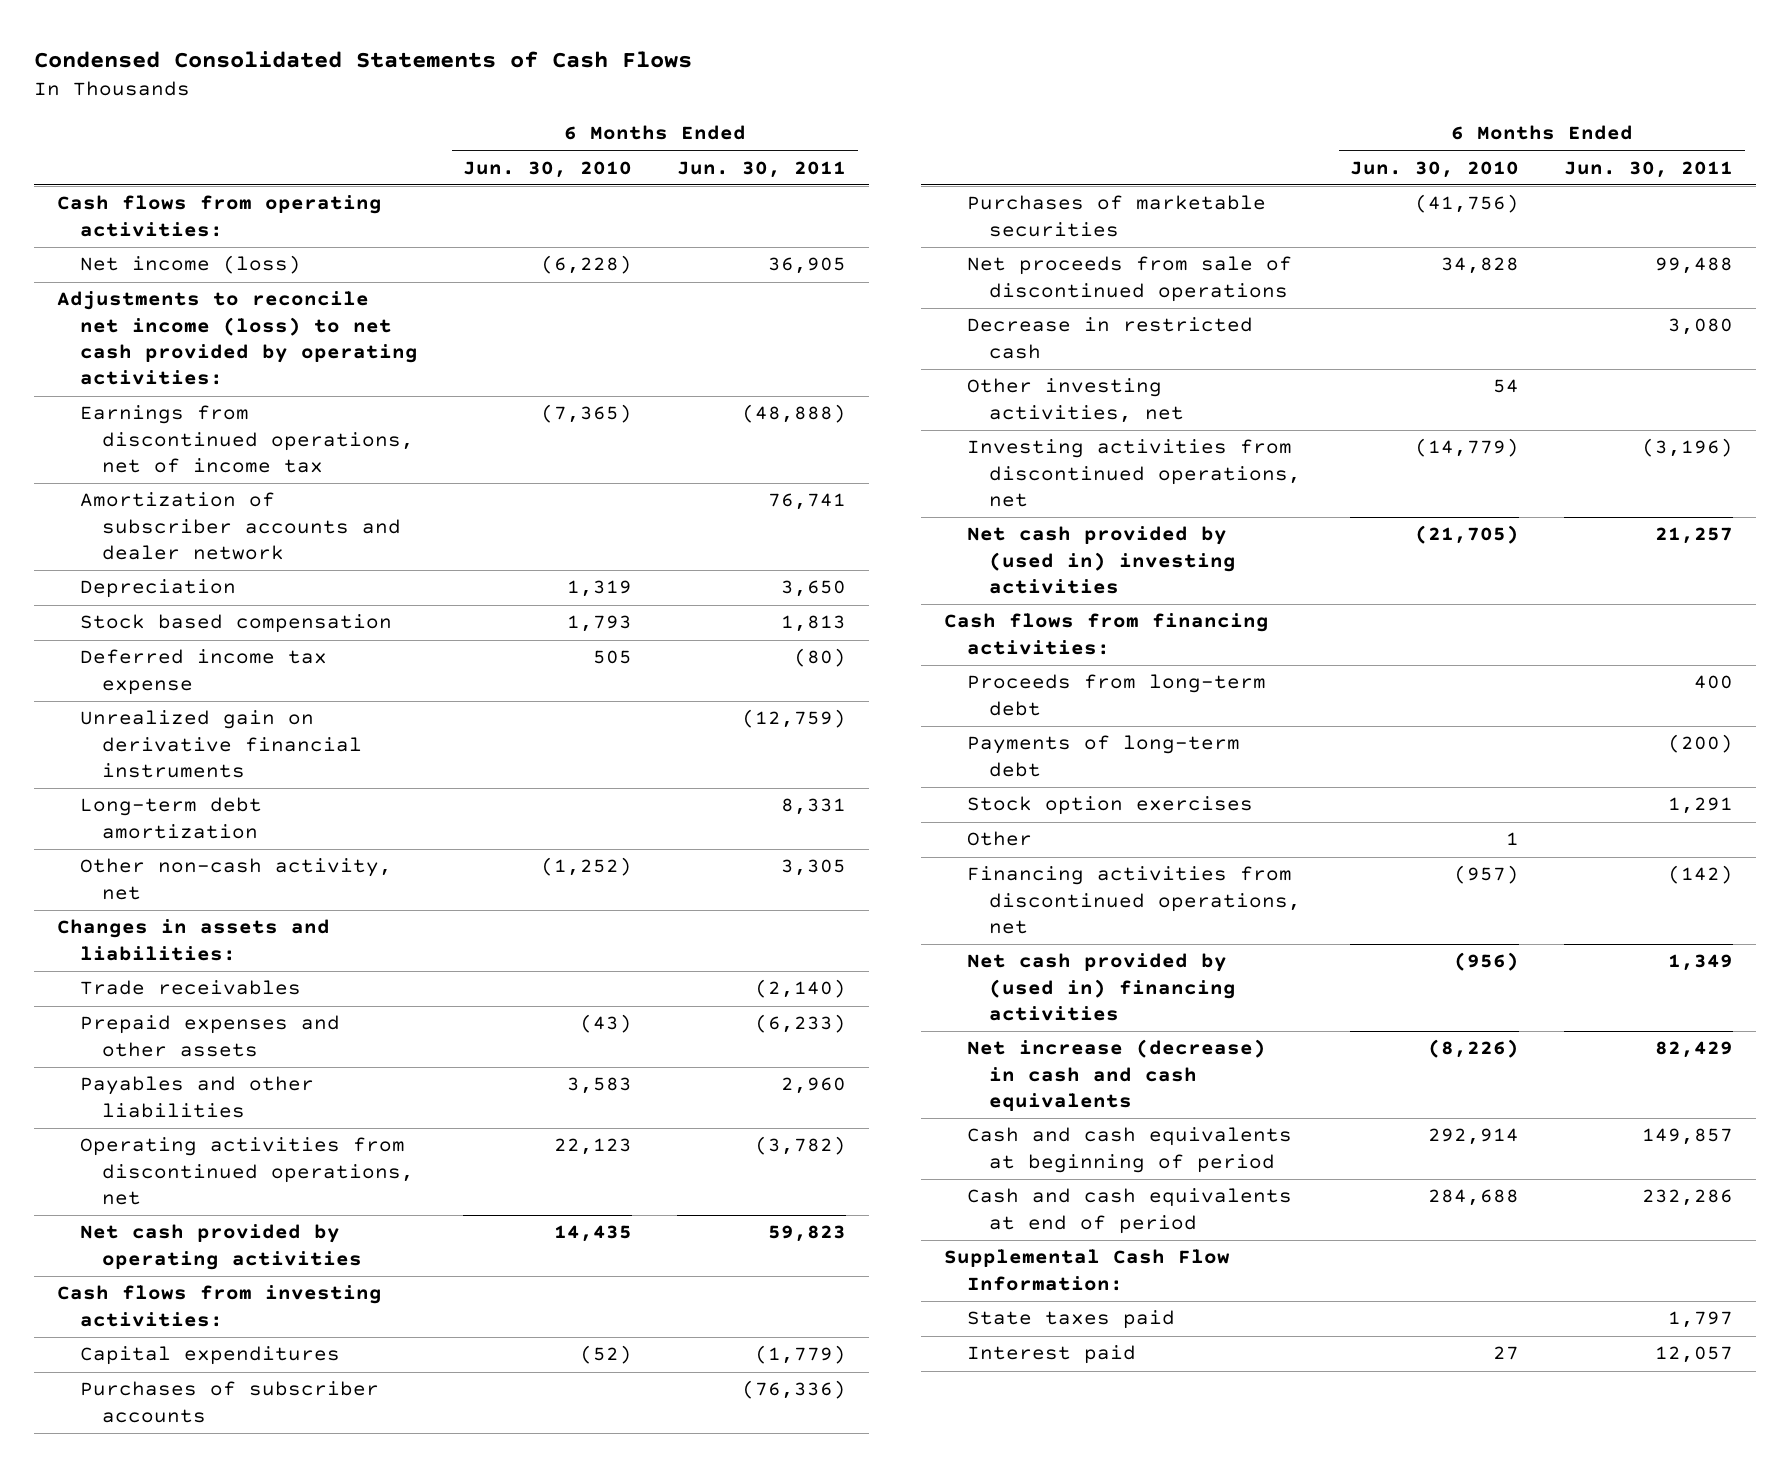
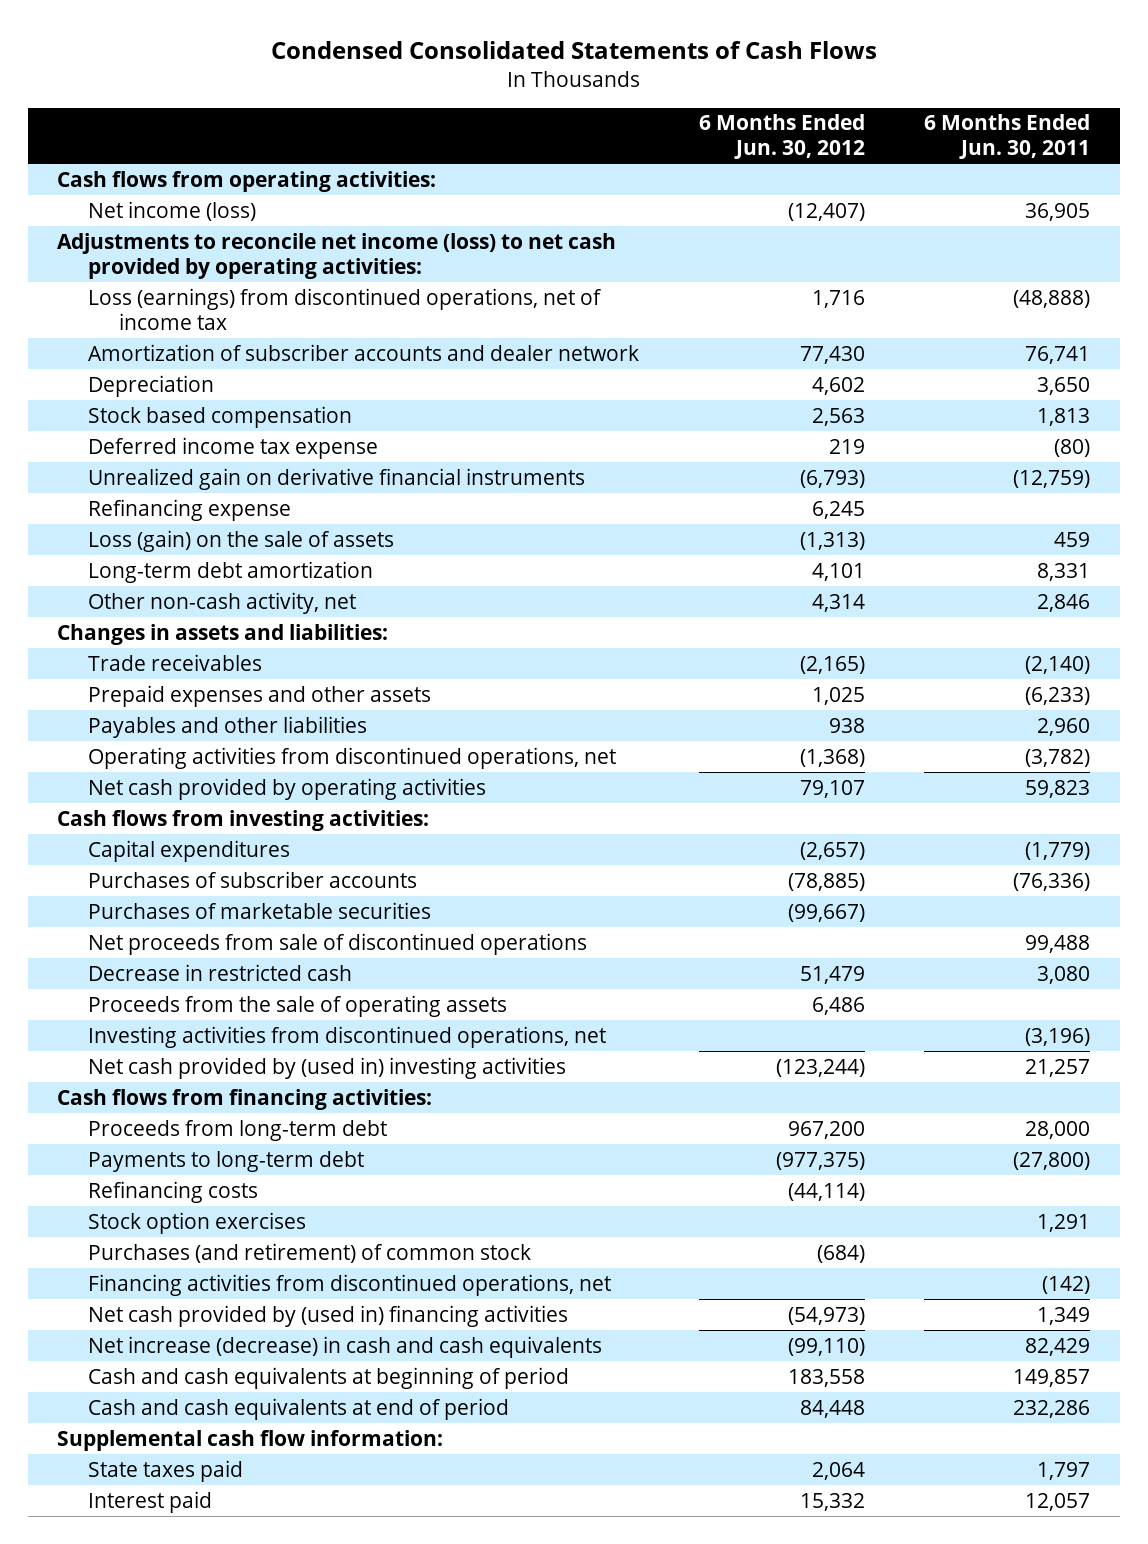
- | 6 Months Ended Jun. 30, 2010 | 6 Months Ended Jun. 30, 2011
+ | 6 Months Ended Jun. 30, 2012 | 6 Months Ended Jun. 30, 2011
- Earnings from discontinued operations, net of income tax | (7,365) | (48,888)
+ Loss (earnings) from discontinued operations, net of income tax | 1,716 | (48,888)
+ Refinancing expense | 6,245 |
+ Loss (gain) on the sale of assets | (1,313) | 459
- Other non-cash activity, net | (1,252) | 3,305
+ Other non-cash activity, net | 4,314 | 2,846
- Other investing activities, net | 54 |
+ Proceeds from the sale of operating assets | 6,486 |
- Proceeds from long-term debt | | 400
- Payments of long-term debt | | (200)
+ Proceeds from long-term debt | 967,200 | 28,000
+ Payments to long-term debt | (977,375) | (27,800)
+ Refinancing costs | (44,114) |
- Other | 1 |
+ Purchases (and retirement) of common stock | (684) |
- Supplemental Cash Flow Information:
+ Supplemental cash flow information:

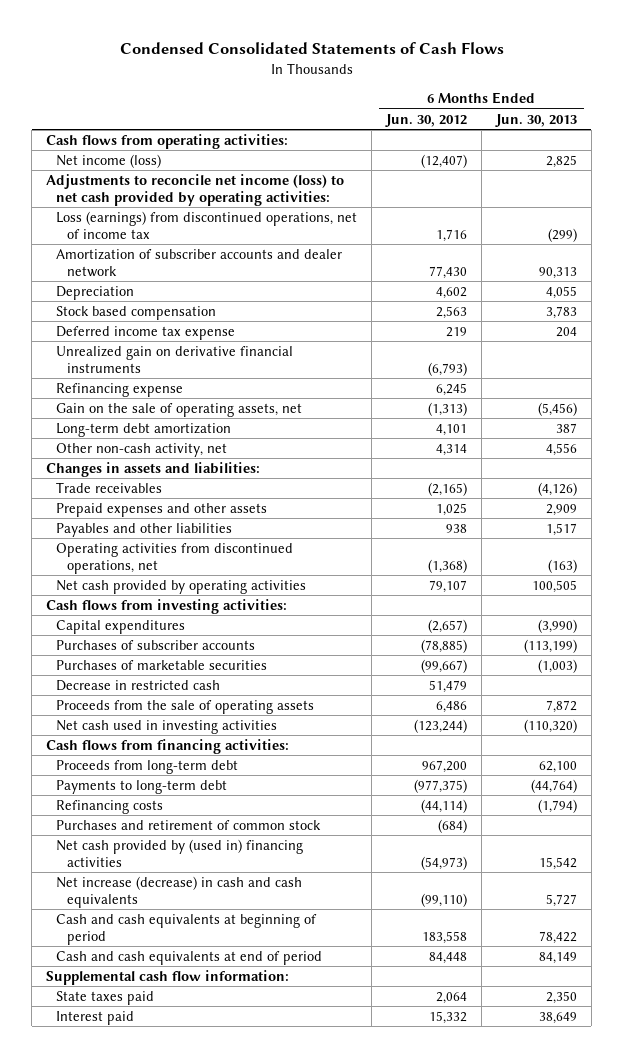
- | 6 Months Ended Jun. 30, 2012 | 6 Months Ended Jun. 30, 2011
+ | 6 Months Ended Jun. 30, 2012 | 6 Months Ended Jun. 30, 2013
- Loss (gain) on the sale of assets | (1,313) | 459
+ Gain on the sale of operating assets, net | (1,313) | (5,456)
- Net proceeds from sale of discontinued operations | | 99,488
- Investing activities from discontinued operations, net | | (3,196)
- Net cash provided by (used in) investing activities | (123,244) | 21,257
+ Net cash used in investing activities | (123,244) | (110,320)
- Stock option exercises | | 1,291
- Purchases (and retirement) of common stock | (684) |
- Financing activities from discontinued operations, net | | (142)
+ Purchases and retirement of common stock | (684) |

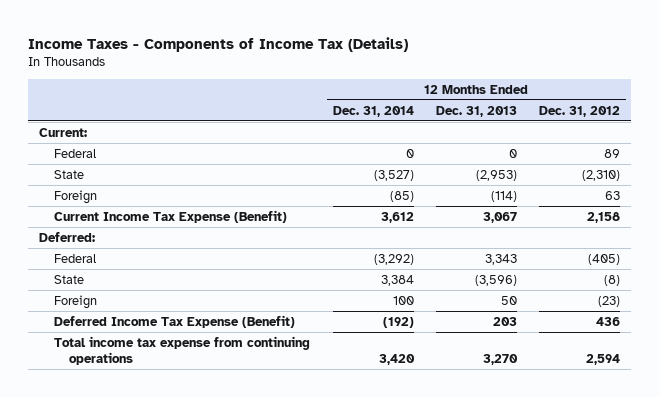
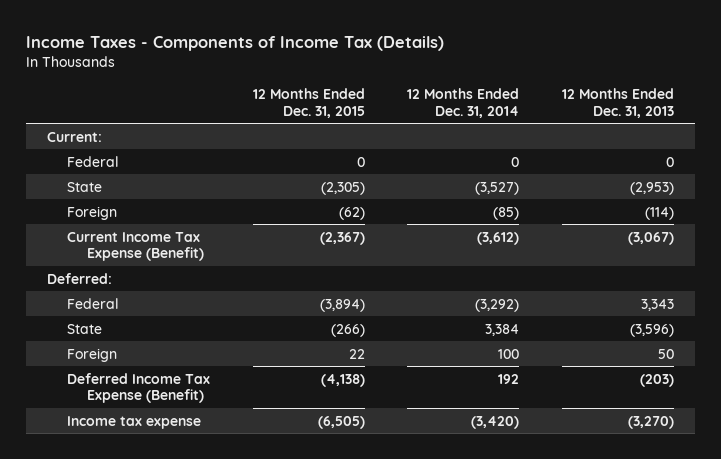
- | 12 Months Ended Dec. 31, 2014 | 12 Months Ended Dec. 31, 2013 | 12 Months Ended Dec. 31, 2012
+ | 12 Months Ended Dec. 31, 2015 | 12 Months Ended Dec. 31, 2014 | 12 Months Ended Dec. 31, 2013
- Current Income Tax Expense (Benefit) | 3,612 | 3,067 | 2,158
+ Current Income Tax Expense (Benefit) | (2,367) | (3,612) | (3,067)
- Deferred Income Tax Expense (Benefit) | (192) | 203 | 436
- Total income tax expense from continuing operations | 3,420 | 3,270 | 2,594
+ Deferred Income Tax Expense (Benefit) | (4,138) | 192 | (203)
+ Income tax expense | (6,505) | (3,420) | (3,270)

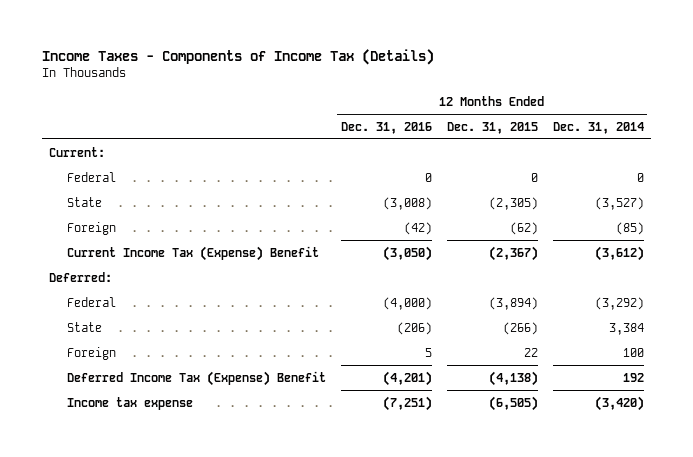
- | 12 Months Ended Dec. 31, 2015 | 12 Months Ended Dec. 31, 2014 | 12 Months Ended Dec. 31, 2013
+ | 12 Months Ended Dec. 31, 2016 | 12 Months Ended Dec. 31, 2015 | 12 Months Ended Dec. 31, 2014
- Current Income Tax Expense (Benefit) | (2,367) | (3,612) | (3,067)
+ Current Income Tax (Expense) Benefit | (3,050) | (2,367) | (3,612)
- Deferred Income Tax Expense (Benefit) | (4,138) | 192 | (203)
+ Deferred Income Tax (Expense) Benefit | (4,201) | (4,138) | 192

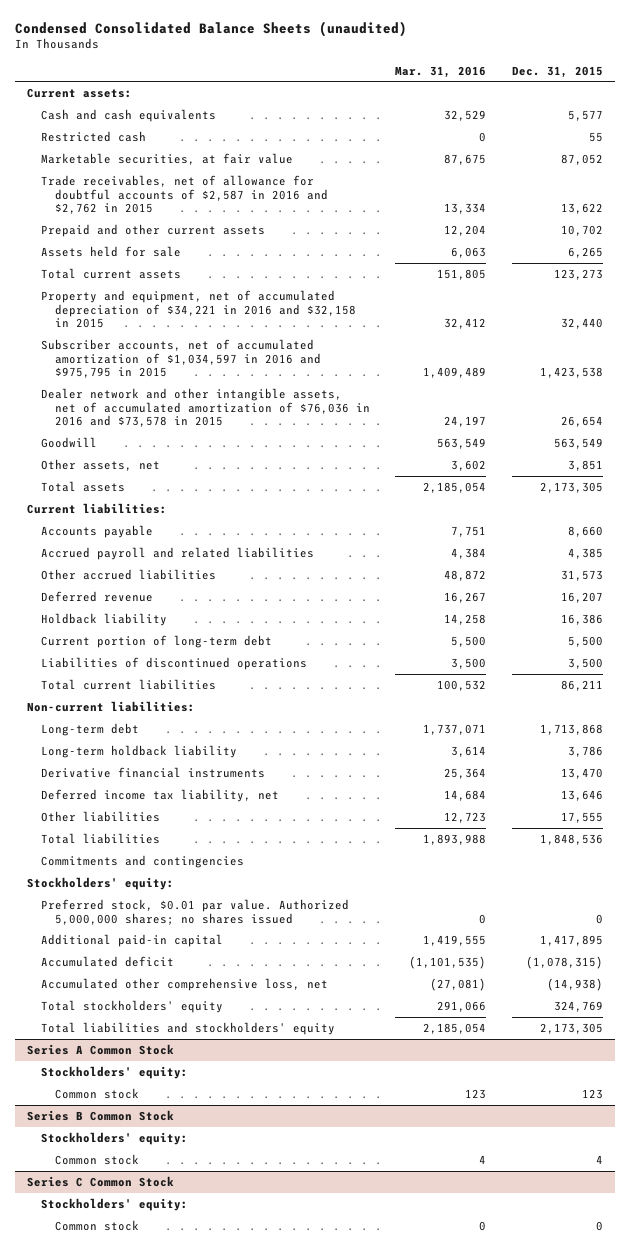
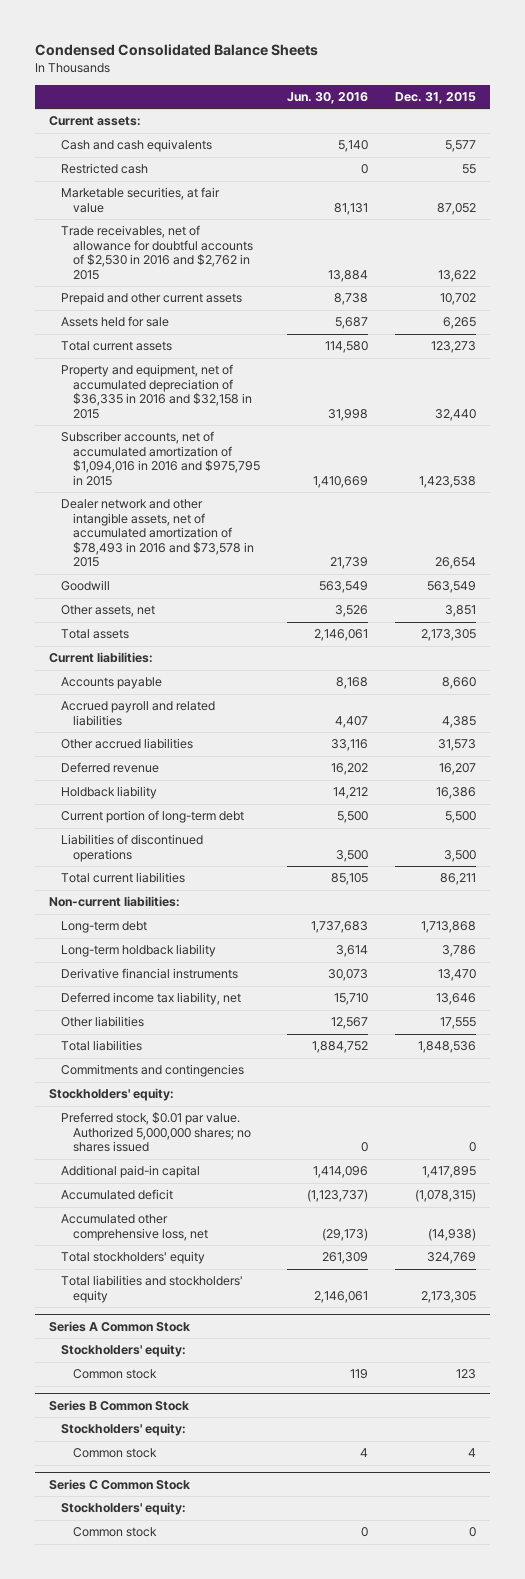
- Condensed Consolidated Balance Sheets (unaudited)
+ Condensed Consolidated Balance Sheets
- | Mar. 31, 2016 | Dec. 31, 2015
+ | Jun. 30, 2016 | Dec. 31, 2015
- Trade receivables, net of allowance for doubtful accounts of $2,587 in 2016 and $2,762 in 2015 | 13,334 | 13,622
+ Trade receivables, net of allowance for doubtful accounts of $2,530 in 2016 and $2,762 in 2015 | 13,884 | 13,622
- Property and equipment, net of accumulated depreciation of $34,221 in 2016 and $32,158 in 2015 | 32,412 | 32,440
- Subscriber accounts, net of accumulated amortization of $1,034,597 in 2016 and $975,795 in 2015 | 1,409,489 | 1,423,538
- Dealer network and other intangible assets, net of accumulated amortization of $76,036 in 2016 and $73,578 in 2015 | 24,197 | 26,654
+ Property and equipment, net of accumulated depreciation of $36,335 in 2016 and $32,158 in 2015 | 31,998 | 32,440
+ Subscriber accounts, net of accumulated amortization of $1,094,016 in 2016 and $975,795 in 2015 | 1,410,669 | 1,423,538
+ Dealer network and other intangible assets, net of accumulated amortization of $78,493 in 2016 and $73,578 in 2015 | 21,739 | 26,654

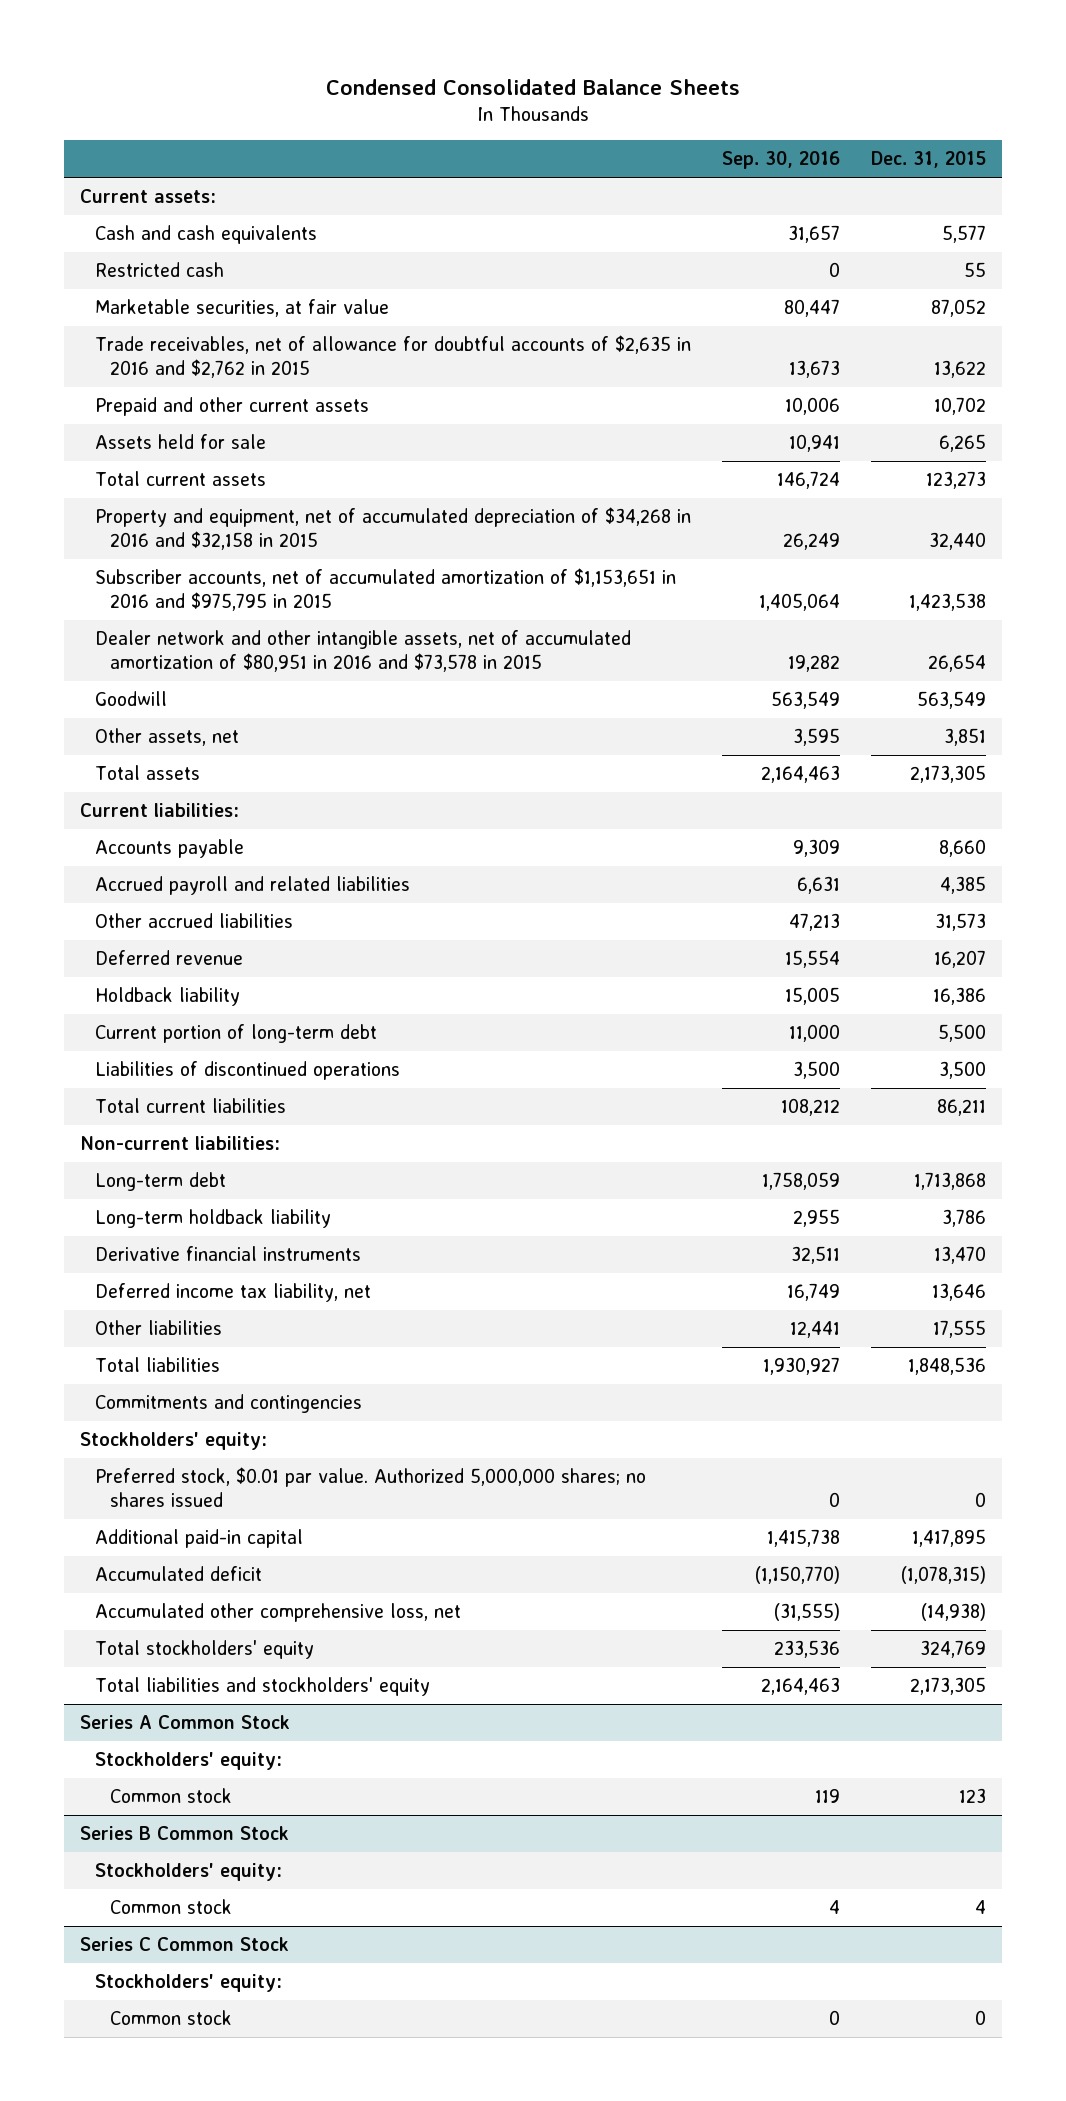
- | Jun. 30, 2016 | Dec. 31, 2015
+ | Sep. 30, 2016 | Dec. 31, 2015
- Trade receivables, net of allowance for doubtful accounts of $2,530 in 2016 and $2,762 in 2015 | 13,884 | 13,622
+ Trade receivables, net of allowance for doubtful accounts of $2,635 in 2016 and $2,762 in 2015 | 13,673 | 13,622
- Property and equipment, net of accumulated depreciation of $36,335 in 2016 and $32,158 in 2015 | 31,998 | 32,440
- Subscriber accounts, net of accumulated amortization of $1,094,016 in 2016 and $975,795 in 2015 | 1,410,669 | 1,423,538
- Dealer network and other intangible assets, net of accumulated amortization of $78,493 in 2016 and $73,578 in 2015 | 21,739 | 26,654
+ Property and equipment, net of accumulated depreciation of $34,268 in 2016 and $32,158 in 2015 | 26,249 | 32,440
+ Subscriber accounts, net of accumulated amortization of $1,153,651 in 2016 and $975,795 in 2015 | 1,405,064 | 1,423,538
+ Dealer network and other intangible assets, net of accumulated amortization of $80,951 in 2016 and $73,578 in 2015 | 19,282 | 26,654

